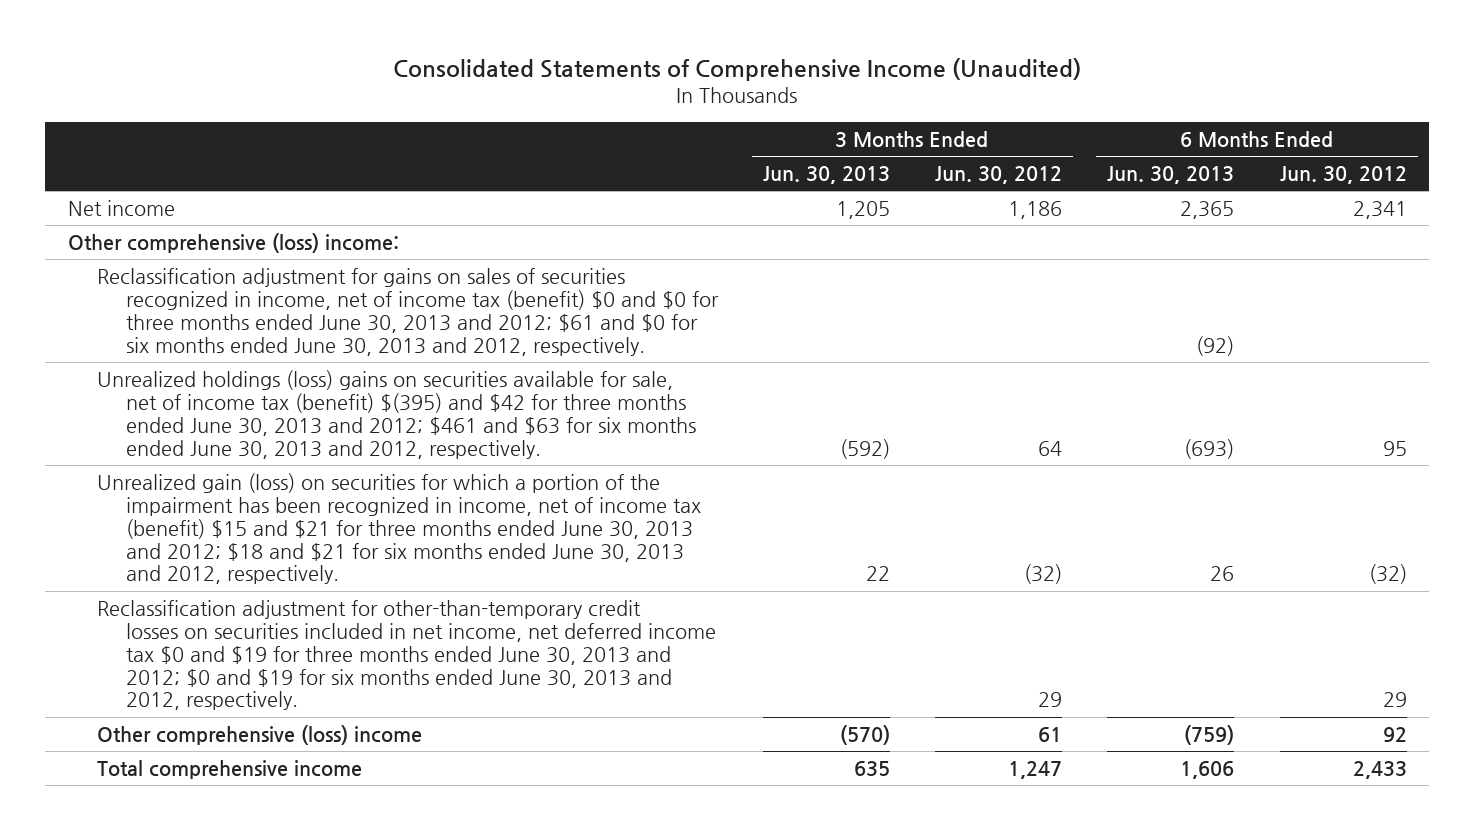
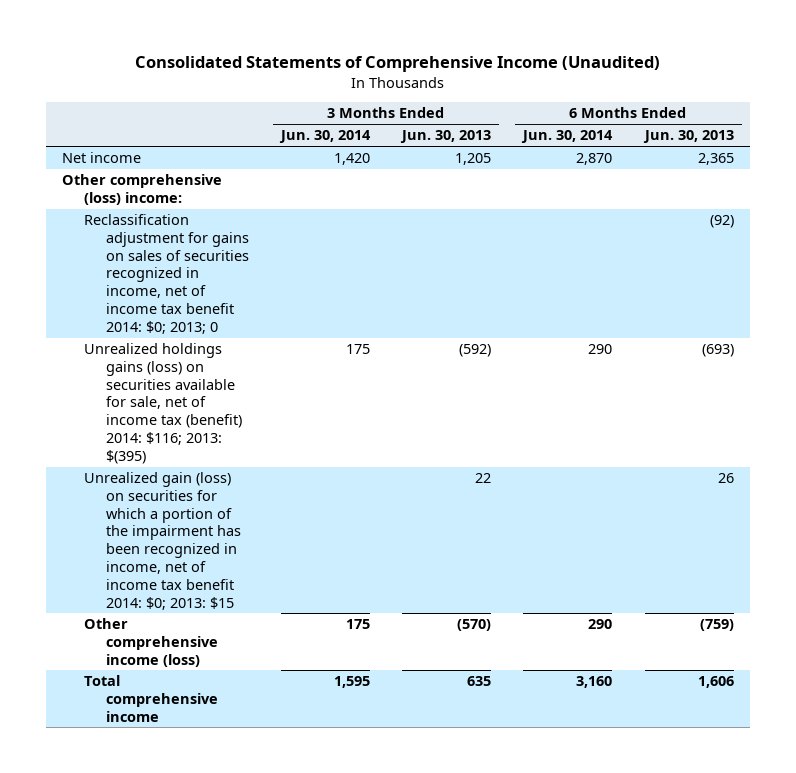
- | 3 Months Ended Jun. 30, 2013 | 3 Months Ended Jun. 30, 2012 | 6 Months Ended Jun. 30, 2013 | 6 Months Ended Jun. 30, 2012
+ | 3 Months Ended Jun. 30, 2014 | 3 Months Ended Jun. 30, 2013 | 6 Months Ended Jun. 30, 2014 | 6 Months Ended Jun. 30, 2013
- Reclassification adjustment for gains on sales of securities recognized in income, net of income tax (benefit) $0 and $0 for three months ended June 30, 2013 and 2012; $61 and $0 for six months ended June 30, 2013 and 2012, respectively. | | | (92) |
- Unrealized holdings (loss) gains on securities available for sale, net of income tax (benefit) $(395) and $42 for three months ended June 30, 2013 and 2012; $461 and $63 for six months ended June 30, 2013 and 2012, respectively. | (592) | 64 | (693) | 95
- Unrealized gain (loss) on securities for which a portion of the impairment has been recognized in income, net of income tax (benefit) $15 and $21 for three months ended June 30, 2013 and 2012; $18 and $21 for six months ended June 30, 2013 and 2012, respectively. | 22 | (32) | 26 | (32)
- Reclassification adjustment for other-than-temporary credit losses on securities included in net income, net deferred income tax $0 and $19 for three months ended June 30, 2013 and 2012; $0 and $19 for six months ended June 30, 2013 and 2012, respectively. | | 29 | | 29
- Other comprehensive (loss) income | (570) | 61 | (759) | 92
+ Reclassification adjustment for gains on sales of securities recognized in income, net of income tax benefit 2014: $0; 2013; 0 | | | | (92)
+ Unrealized holdings gains (loss) on securities available for sale, net of income tax (benefit) 2014: $116; 2013: $(395) | 175 | (592) | 290 | (693)
+ Unrealized gain (loss) on securities for which a portion of the impairment has been recognized in income, net of income tax benefit 2014: $0; 2013: $15 | | 22 | | 26
+ Other comprehensive income (loss) | 175 | (570) | 290 | (759)

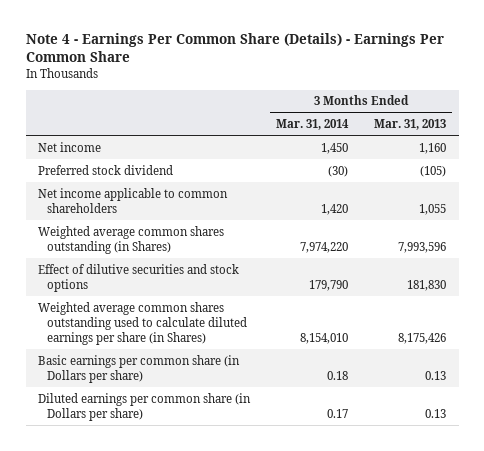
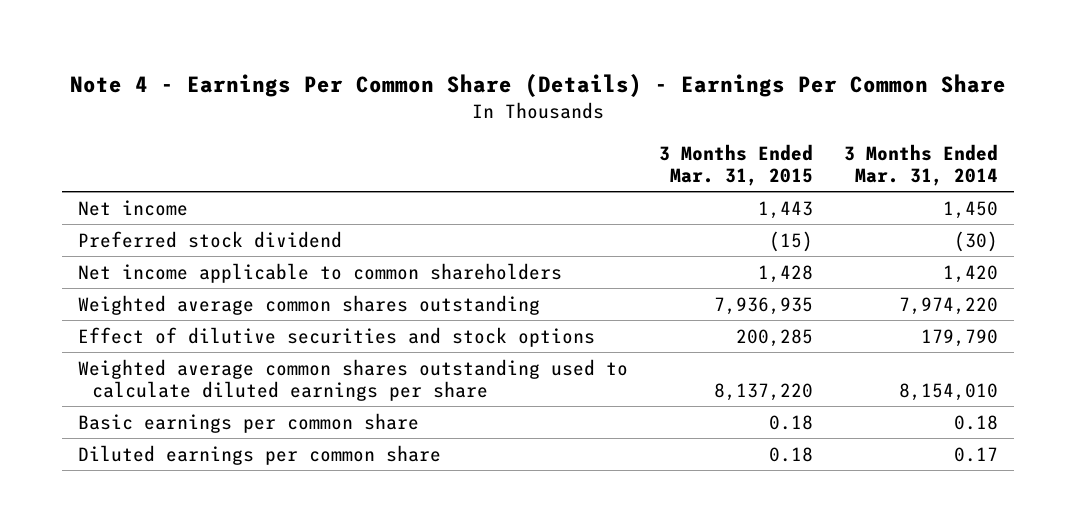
- | 3 Months Ended Mar. 31, 2014 | 3 Months Ended Mar. 31, 2013
+ | 3 Months Ended Mar. 31, 2015 | 3 Months Ended Mar. 31, 2014
- Weighted average common shares outstanding (in Shares) | 7,974,220 | 7,993,596
+ Weighted average common shares outstanding | 7,936,935 | 7,974,220
- Weighted average common shares outstanding used to calculate diluted earnings per share (in Shares) | 8,154,010 | 8,175,426
- Basic earnings per common share (in Dollars per share) | 0.18 | 0.13
- Diluted earnings per common share (in Dollars per share) | 0.17 | 0.13
+ Weighted average common shares outstanding used to calculate diluted earnings per share | 8,137,220 | 8,154,010
+ Basic earnings per common share | 0.18 | 0.18
+ Diluted earnings per common share | 0.18 | 0.17

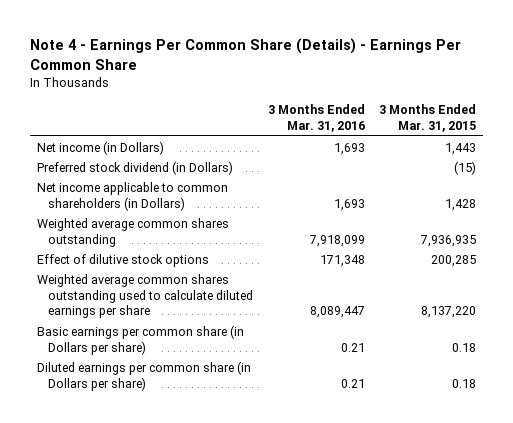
- | 3 Months Ended Mar. 31, 2015 | 3 Months Ended Mar. 31, 2014
+ | 3 Months Ended Mar. 31, 2016 | 3 Months Ended Mar. 31, 2015
- Net income | 1,443 | 1,450
- Preferred stock dividend | (15) | (30)
- Net income applicable to common shareholders | 1,428 | 1,420
+ Net income (in Dollars) | 1,693 | 1,443
+ Preferred stock dividend (in Dollars) | | (15)
+ Net income applicable to common shareholders (in Dollars) | 1,693 | 1,428
- Effect of dilutive securities and stock options | 200,285 | 179,790
+ Effect of dilutive stock options | 171,348 | 200,285
- Basic earnings per common share | 0.18 | 0.18
- Diluted earnings per common share | 0.18 | 0.17
+ Basic earnings per common share (in Dollars per share) | 0.21 | 0.18
+ Diluted earnings per common share (in Dollars per share) | 0.21 | 0.18

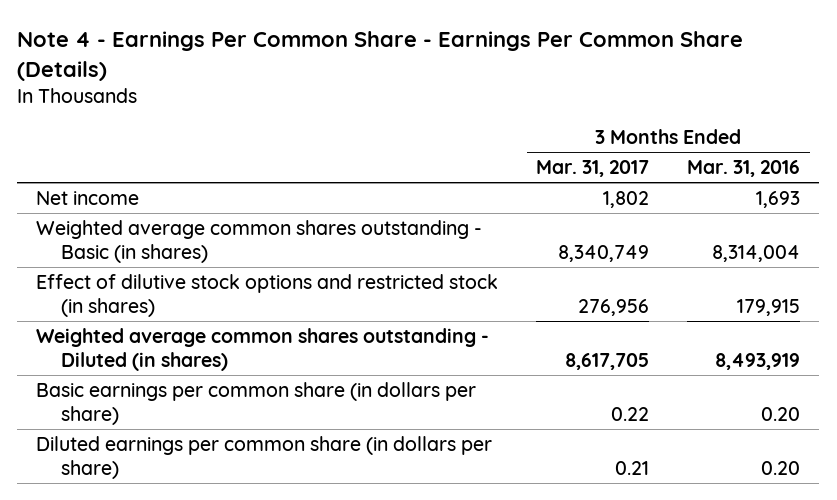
- Note 4 - Earnings Per Common Share (Details) - Earnings Per Common Share
+ Note 4 - Earnings Per Common Share - Earnings Per Common Share (Details)
- | 3 Months Ended Mar. 31, 2016 | 3 Months Ended Mar. 31, 2015
+ | 3 Months Ended Mar. 31, 2017 | 3 Months Ended Mar. 31, 2016
- Net income (in Dollars) | 1,693 | 1,443
- Preferred stock dividend (in Dollars) | | (15)
- Net income applicable to common shareholders (in Dollars) | 1,693 | 1,428
- Weighted average common shares outstanding | 7,918,099 | 7,936,935
- Effect of dilutive stock options | 171,348 | 200,285
- Weighted average common shares outstanding used to calculate diluted earnings per share | 8,089,447 | 8,137,220
- Basic earnings per common share (in Dollars per share) | 0.21 | 0.18
- Diluted earnings per common share (in Dollars per share) | 0.21 | 0.18
+ Net income | 1,802 | 1,693
+ Weighted average common shares outstanding - Basic (in shares) | 8,340,749 | 8,314,004
+ Effect of dilutive stock options and restricted stock (in shares) | 276,956 | 179,915
+ Weighted average common shares outstanding - Diluted (in shares) | 8,617,705 | 8,493,919
+ Basic earnings per common share (in dollars per share) | 0.22 | 0.20
+ Diluted earnings per common share (in dollars per share) | 0.21 | 0.20

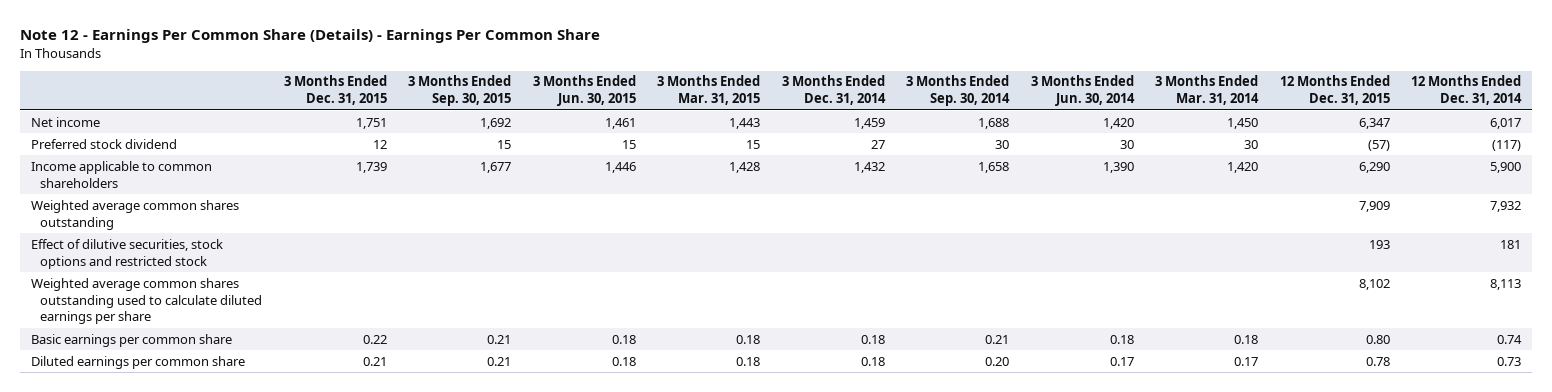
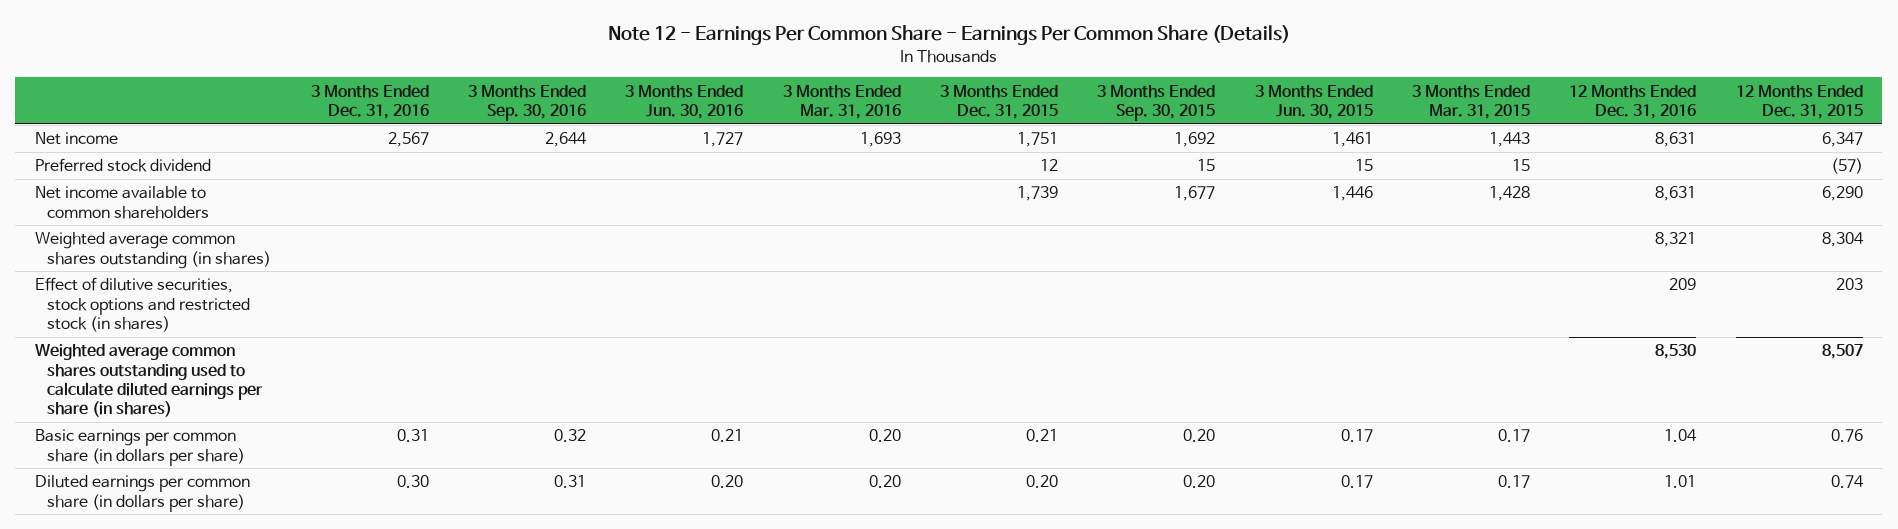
- Note 12 - Earnings Per Common Share (Details) - Earnings Per Common Share
+ Note 12 - Earnings Per Common Share - Earnings Per Common Share (Details)
- | 3 Months Ended Dec. 31, 2015 | 3 Months Ended Sep. 30, 2015 | 3 Months Ended Jun. 30, 2015 | 3 Months Ended Mar. 31, 2015 | 3 Months Ended Dec. 31, 2014 | 3 Months Ended Sep. 30, 2014 | 3 Months Ended Jun. 30, 2014 | 3 Months Ended Mar. 31, 2014 | 12 Months Ended Dec. 31, 2015 | 12 Months Ended Dec. 31, 2014
+ | 3 Months Ended Dec. 31, 2016 | 3 Months Ended Sep. 30, 2016 | 3 Months Ended Jun. 30, 2016 | 3 Months Ended Mar. 31, 2016 | 3 Months Ended Dec. 31, 2015 | 3 Months Ended Sep. 30, 2015 | 3 Months Ended Jun. 30, 2015 | 3 Months Ended Mar. 31, 2015 | 12 Months Ended Dec. 31, 2016 | 12 Months Ended Dec. 31, 2015
- Income applicable to common shareholders | 1,739 | 1,677 | 1,446 | 1,428 | 1,432 | 1,658 | 1,390 | 1,420 | 6,290 | 5,900
- Weighted average common shares outstanding | | | | | | | | | 7,909 | 7,932
- Effect of dilutive securities, stock options and restricted stock | | | | | | | | | 193 | 181
- Weighted average common shares outstanding used to calculate diluted earnings per share | | | | | | | | | 8,102 | 8,113
- Basic earnings per common share | 0.22 | 0.21 | 0.18 | 0.18 | 0.18 | 0.21 | 0.18 | 0.18 | 0.80 | 0.74
- Diluted earnings per common share | 0.21 | 0.21 | 0.18 | 0.18 | 0.18 | 0.20 | 0.17 | 0.17 | 0.78 | 0.73
+ Net income available to common shareholders | | | | | 1,739 | 1,677 | 1,446 | 1,428 | 8,631 | 6,290
+ Weighted average common shares outstanding (in shares) | | | | | | | | | 8,321 | 8,304
+ Effect of dilutive securities, stock options and restricted stock (in shares) | | | | | | | | | 209 | 203
+ Weighted average common shares outstanding used to calculate diluted earnings per share (in shares) | | | | | | | | | 8,530 | 8,507
+ Basic earnings per common share (in dollars per share) | 0.31 | 0.32 | 0.21 | 0.20 | 0.21 | 0.20 | 0.17 | 0.17 | 1.04 | 0.76
+ Diluted earnings per common share (in dollars per share) | 0.30 | 0.31 | 0.20 | 0.20 | 0.20 | 0.20 | 0.17 | 0.17 | 1.01 | 0.74

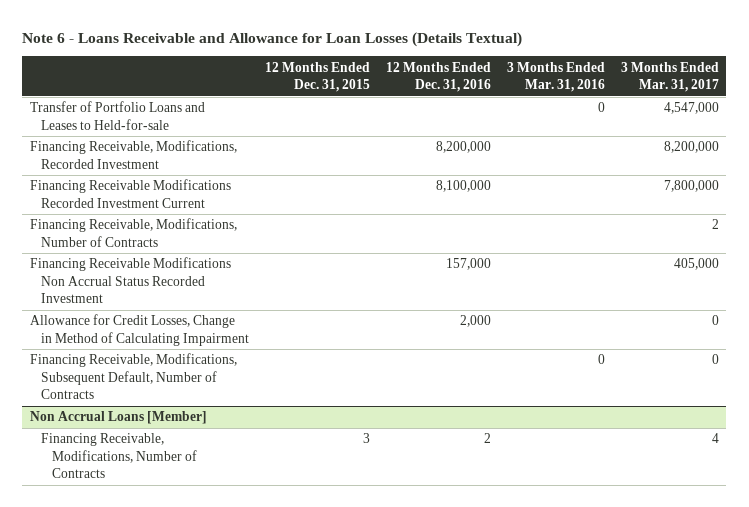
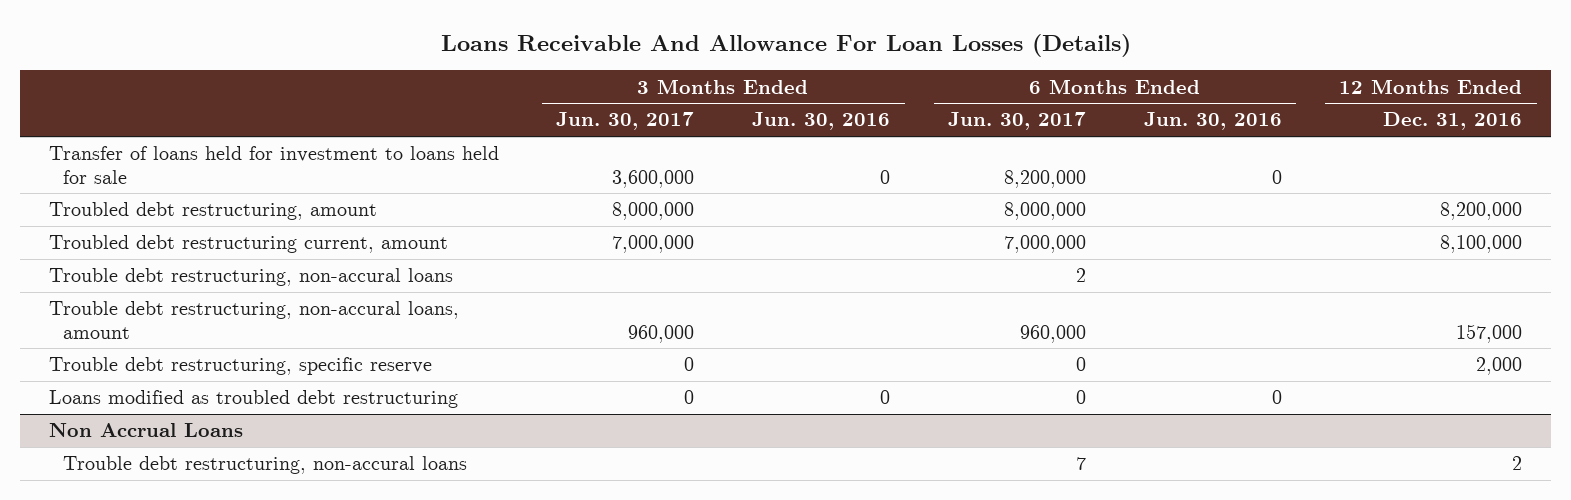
- Note 6 - Loans Receivable and Allowance for Loan Losses (Details Textual)
+ Loans Receivable And Allowance For Loan Losses (Details)
- | 12 Months Ended Dec. 31, 2015 | 12 Months Ended Dec. 31, 2016 | 3 Months Ended Mar. 31, 2016 | 3 Months Ended Mar. 31, 2017
+ | 3 Months Ended Jun. 30, 2017 | 3 Months Ended Jun. 30, 2016 | 6 Months Ended Jun. 30, 2017 | 6 Months Ended Jun. 30, 2016 | 12 Months Ended Dec. 31, 2016
- Transfer of Portfolio Loans and Leases to Held-for-sale | | | 0 | 4,547,000
- Financing Receivable, Modifications, Recorded Investment | | 8,200,000 | | 8,200,000
- Financing Receivable Modifications Recorded Investment Current | | 8,100,000 | | 7,800,000
- Financing Receivable, Modifications, Number of Contracts | | | | 2
- Financing Receivable Modifications Non Accrual Status Recorded Investment | | 157,000 | | 405,000
- Allowance for Credit Losses, Change in Method of Calculating Impairment | | 2,000 | | 0
- Financing Receivable, Modifications, Subsequent Default, Number of Contracts | | | 0 | 0
- Non Accrual Loans [Member]
- Financing Receivable, Modifications, Number of Contracts | 3 | 2 | | 4
+ Transfer of loans held for investment to loans held for sale | 3,600,000 | 0 | 8,200,000 | 0 |
+ Troubled debt restructuring, amount | 8,000,000 | | 8,000,000 | | 8,200,000
+ Troubled debt restructuring current, amount | 7,000,000 | | 7,000,000 | | 8,100,000
+ Trouble debt restructuring, non-accural loans | | | 2 | |
+ Trouble debt restructuring, non-accural loans, amount | 960,000 | | 960,000 | | 157,000
+ Trouble debt restructuring, specific reserve | 0 | | 0 | | 2,000
+ Loans modified as troubled debt restructuring | 0 | 0 | 0 | 0 |
+ Non Accrual Loans
+ Trouble debt restructuring, non-accural loans | | | 7 | | 2

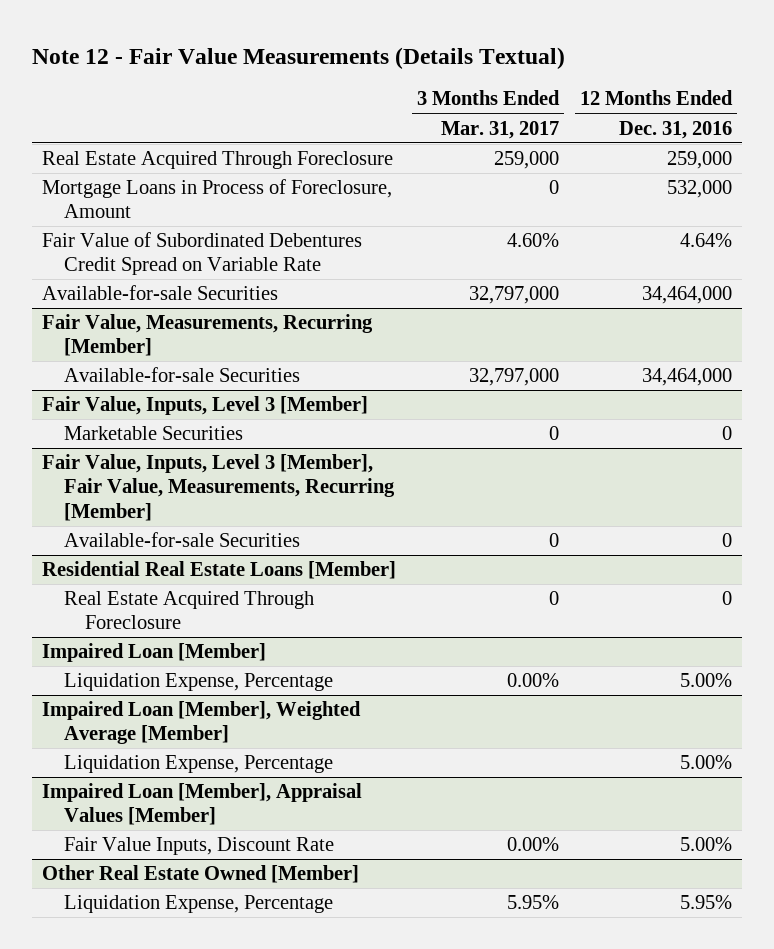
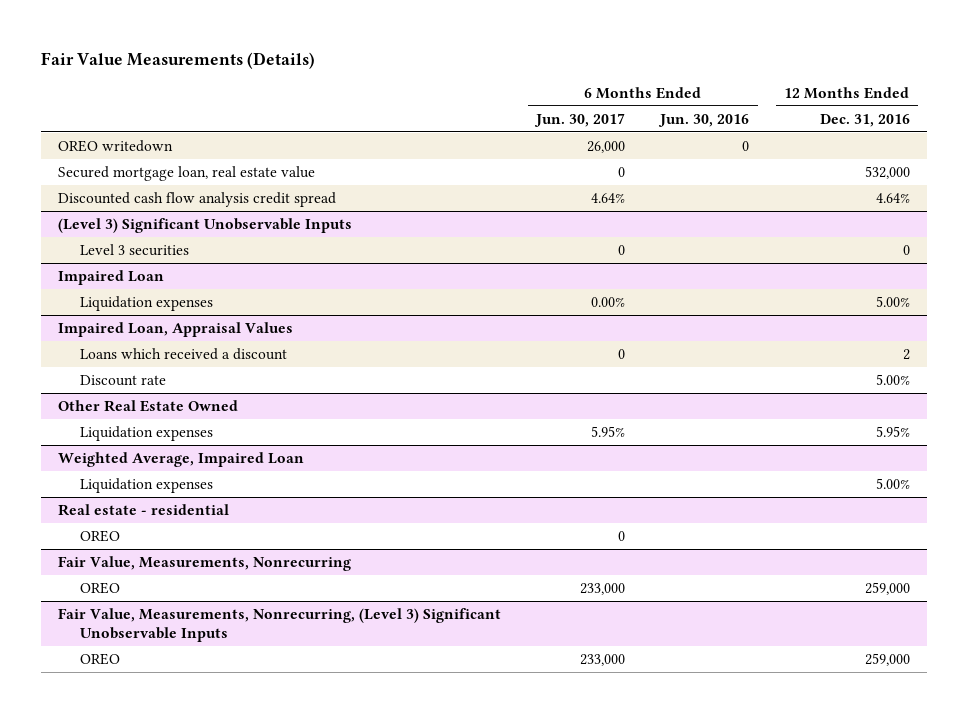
- Note 12 - Fair Value Measurements (Details Textual)
+ Fair Value Measurements (Details)
- | 3 Months Ended Mar. 31, 2017 | 12 Months Ended Dec. 31, 2016
+ | 6 Months Ended Jun. 30, 2017 | 6 Months Ended Jun. 30, 2016 | 12 Months Ended Dec. 31, 2016
- Real Estate Acquired Through Foreclosure | 259,000 | 259,000
- Mortgage Loans in Process of Foreclosure, Amount | 0 | 532,000
- Fair Value of Subordinated Debentures Credit Spread on Variable Rate | 4.60% | 4.64%
- Available-for-sale Securities | 32,797,000 | 34,464,000
- Fair Value, Measurements, Recurring [Member]
- Available-for-sale Securities | 32,797,000 | 34,464,000
- Fair Value, Inputs, Level 3 [Member]
- Marketable Securities | 0 | 0
- Fair Value, Inputs, Level 3 [Member], Fair Value, Measurements, Recurring [Member]
- Available-for-sale Securities | 0 | 0
- Residential Real Estate Loans [Member]
- Real Estate Acquired Through Foreclosure | 0 | 0
- Impaired Loan [Member]
- Liquidation Expense, Percentage | 0.00% | 5.00%
- Impaired Loan [Member], Weighted Average [Member]
- Liquidation Expense, Percentage | | 5.00%
- Impaired Loan [Member], Appraisal Values [Member]
- Fair Value Inputs, Discount Rate | 0.00% | 5.00%
- Other Real Estate Owned [Member]
- Liquidation Expense, Percentage | 5.95% | 5.95%
+ OREO writedown | 26,000 | 0 |
+ Secured mortgage loan, real estate value | 0 | | 532,000
+ Discounted cash flow analysis credit spread | 4.64% | | 4.64%
+ (Level 3) Significant Unobservable Inputs
+ Level 3 securities | 0 | | 0
+ Impaired Loan
+ Liquidation expenses | 0.00% | | 5.00%
+ Impaired Loan, Appraisal Values
+ Loans which received a discount | 0 | | 2
+ Discount rate | | | 5.00%
+ Other Real Estate Owned
+ Liquidation expenses | 5.95% | | 5.95%
+ Weighted Average, Impaired Loan
+ Liquidation expenses | | | 5.00%
+ Real estate - residential
+ OREO | 0 | |
+ Fair Value, Measurements, Nonrecurring
+ OREO | 233,000 | | 259,000
+ Fair Value, Measurements, Nonrecurring, (Level 3) Significant Unobservable Inputs
+ OREO | 233,000 | | 259,000

